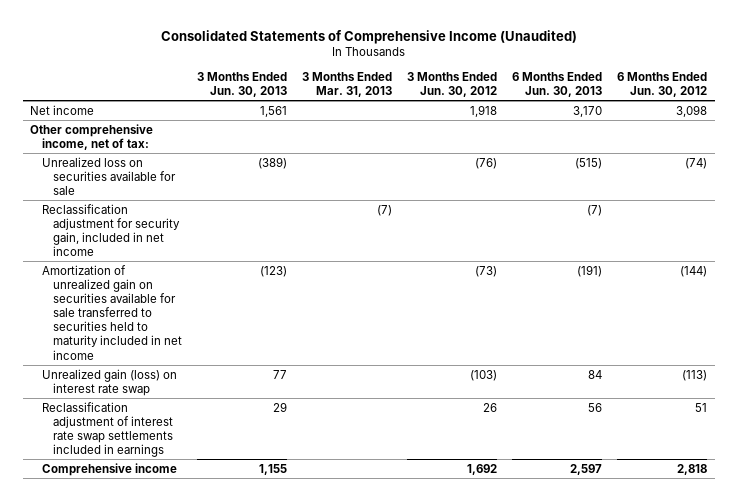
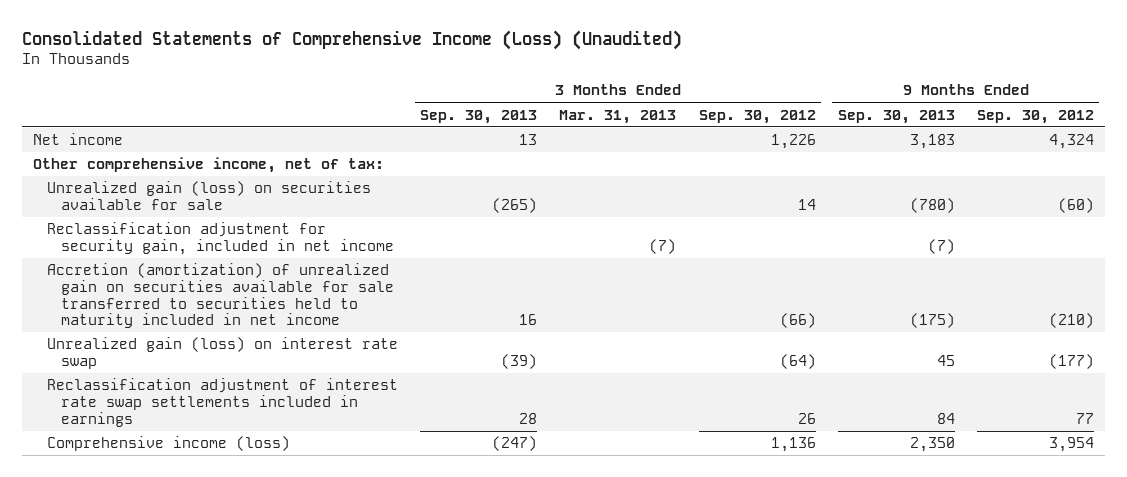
- Consolidated Statements of Comprehensive Income (Unaudited)
+ Consolidated Statements of Comprehensive Income (Loss) (Unaudited)
- | 3 Months Ended Jun. 30, 2013 | 3 Months Ended Mar. 31, 2013 | 3 Months Ended Jun. 30, 2012 | 6 Months Ended Jun. 30, 2013 | 6 Months Ended Jun. 30, 2012
+ | 3 Months Ended Sep. 30, 2013 | 3 Months Ended Mar. 31, 2013 | 3 Months Ended Sep. 30, 2012 | 9 Months Ended Sep. 30, 2013 | 9 Months Ended Sep. 30, 2012
- Unrealized loss on securities available for sale | (389) | | (76) | (515) | (74)
+ Unrealized gain (loss) on securities available for sale | (265) | | 14 | (780) | (60)
- Amortization of unrealized gain on securities available for sale transferred to securities held to maturity included in net income | (123) | | (73) | (191) | (144)
+ Accretion (amortization) of unrealized gain on securities available for sale transferred to securities held to maturity included in net income | 16 | | (66) | (175) | (210)
- Comprehensive income | 1,155 | | 1,692 | 2,597 | 2,818
+ Comprehensive income (loss) | (247) | | 1,136 | 2,350 | 3,954

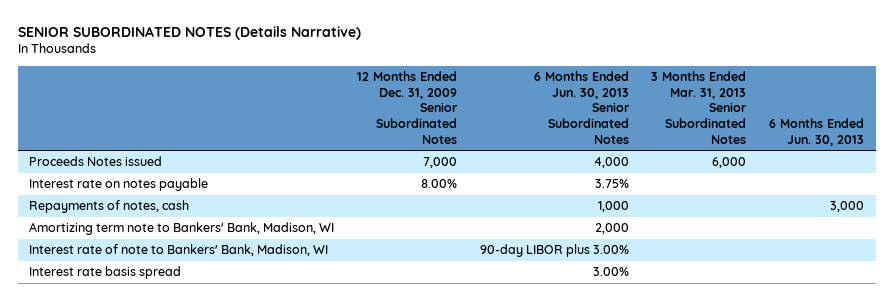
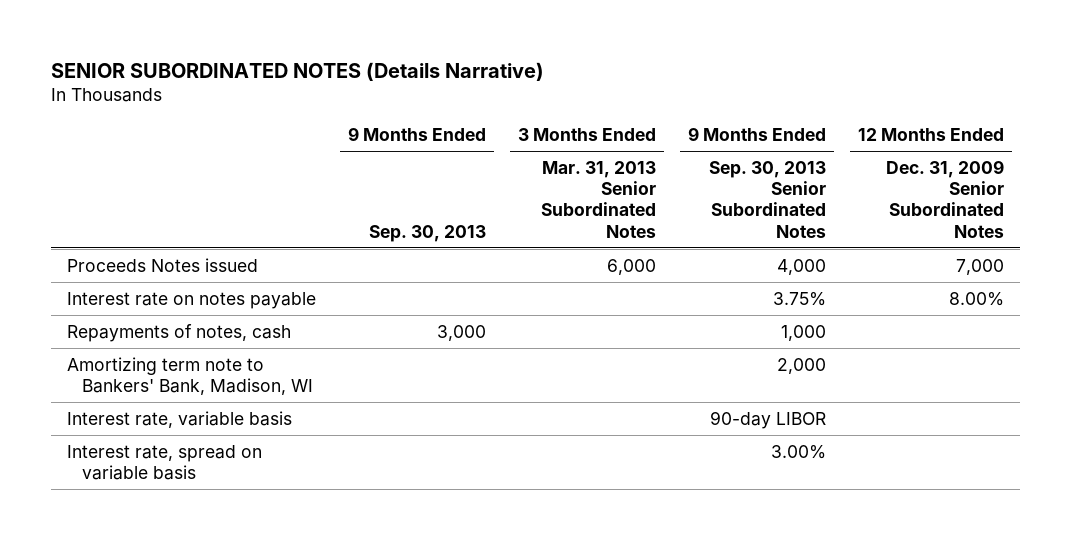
- | 12 Months Ended Dec. 31, 2009 Senior Subordinated Notes | 6 Months Ended Jun. 30, 2013 Senior Subordinated Notes | 3 Months Ended Mar. 31, 2013 Senior Subordinated Notes | 6 Months Ended Jun. 30, 2013
+ | 9 Months Ended Sep. 30, 2013 | 3 Months Ended Mar. 31, 2013 Senior Subordinated Notes | 9 Months Ended Sep. 30, 2013 Senior Subordinated Notes | 12 Months Ended Dec. 31, 2009 Senior Subordinated Notes
- Interest rate of note to Bankers' Bank, Madison, WI | | 90-day LIBOR plus 3.00% | |
- Interest rate basis spread | | 3.00% | |
+ Interest rate, variable basis | | | 90-day LIBOR |
+ Interest rate, spread on variable basis | | | 3.00% |

